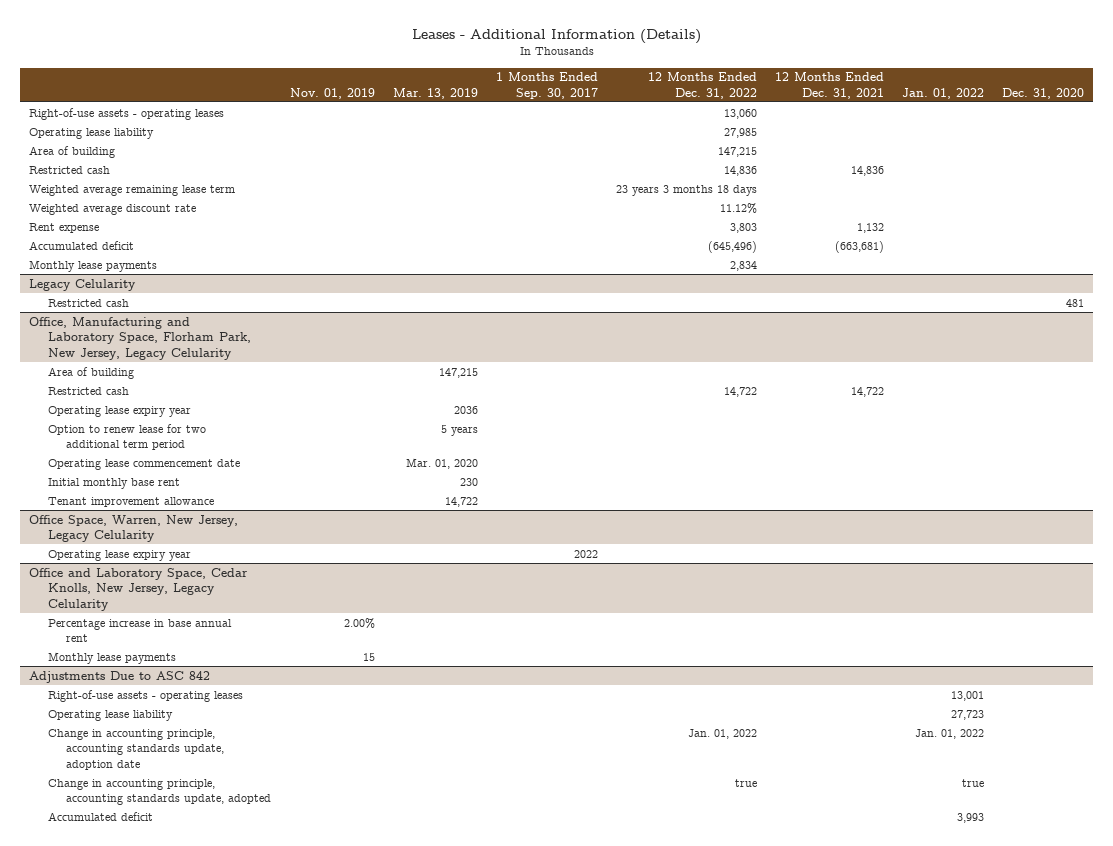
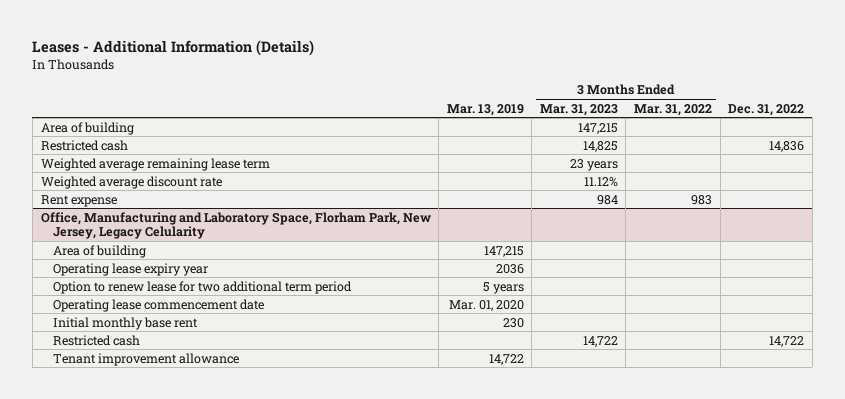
- | Nov. 01, 2019 | Mar. 13, 2019 | 1 Months Ended Sep. 30, 2017 | 12 Months Ended Dec. 31, 2022 | 12 Months Ended Dec. 31, 2021 | Jan. 01, 2022 | Dec. 31, 2020
+ | Mar. 13, 2019 | 3 Months Ended Mar. 31, 2023 | 3 Months Ended Mar. 31, 2022 | Dec. 31, 2022
- Right-of-use assets - operating leases | | | | 13,060 | | |
- Operating lease liability | | | | 27,985 | | |
- Accumulated deficit | | | | (645,496) | (663,681) | |
- Monthly lease payments | | | | 2,834 | | |
- Legacy Celularity
- Restricted cash | | | | | | | 481
@ Office, Manufacturing and Laboratory Space, Florham Park, New Jersey, Legacy Celularity
moved down: Restricted cash | | 14,722 | | 14,722
- Office Space, Warren, New Jersey, Legacy Celularity
- Operating lease expiry year | | | 2022 | | | |
- Office and Laboratory Space, Cedar Knolls, New Jersey, Legacy Celularity
- Percentage increase in base annual rent | 2.00% | | | | | |
- Monthly lease payments | 15 | | | | | |
- Adjustments Due to ASC 842
- Right-of-use assets - operating leases | | | | | | 13,001 |
- Operating lease liability | | | | | | 27,723 |
- Change in accounting principle, accounting standards update, adoption date | | | | Jan. 01, 2022 | | Jan. 01, 2022 |
- Change in accounting principle, accounting standards update, adopted | | | | true | | true |
- Accumulated deficit | | | | | | 3,993 |

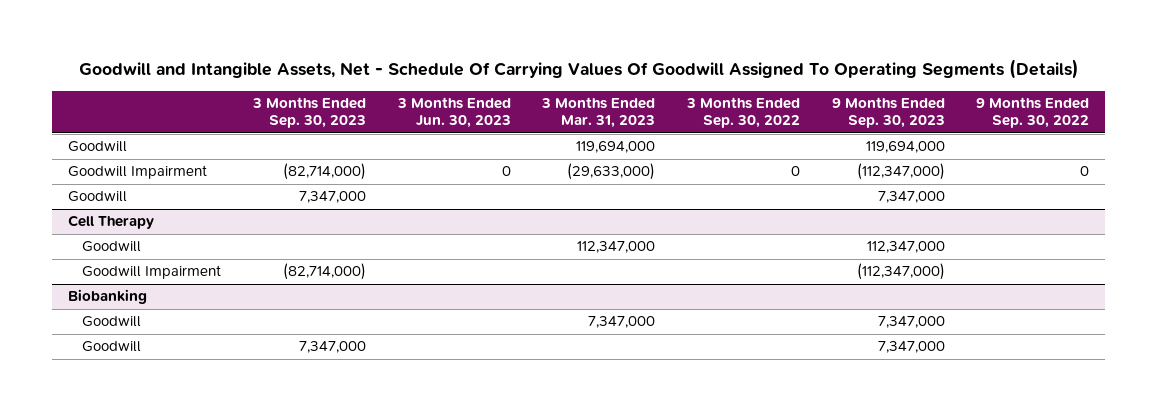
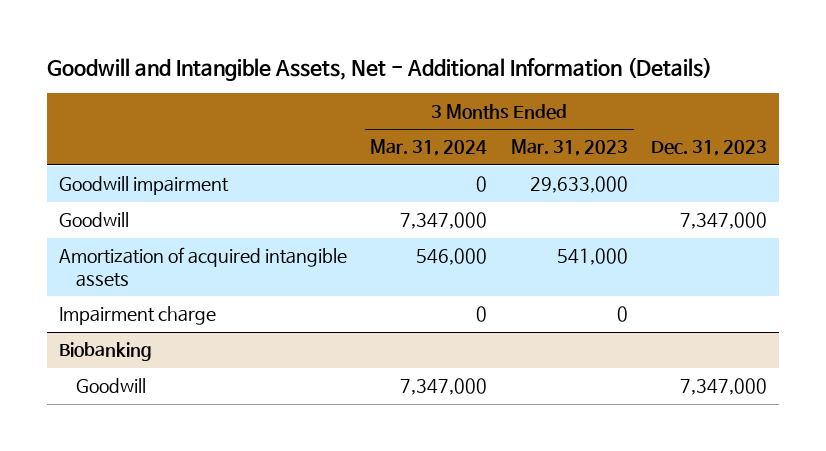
- Goodwill and Intangible Assets, Net - Schedule Of Carrying Values Of Goodwill Assigned To Operating Segments (Details)
+ Goodwill and Intangible Assets, Net - Additional Information (Details)
- | 3 Months Ended Sep. 30, 2023 | 3 Months Ended Jun. 30, 2023 | 3 Months Ended Mar. 31, 2023 | 3 Months Ended Sep. 30, 2022 | 9 Months Ended Sep. 30, 2023 | 9 Months Ended Sep. 30, 2022
+ | 3 Months Ended Mar. 31, 2024 | 3 Months Ended Mar. 31, 2023 | Dec. 31, 2023
- Goodwill | | | 119,694,000 | | 119,694,000 |
- Goodwill Impairment | (82,714,000) | 0 | (29,633,000) | 0 | (112,347,000) | 0
+ Goodwill impairment | 0 | 29,633,000 |
- Cell Therapy
- Goodwill | | | 112,347,000 | | 112,347,000 |
- Goodwill Impairment | (82,714,000) | | | | (112,347,000) |
+ Amortization of acquired intangible assets | 546,000 | 541,000 |
+ Impairment charge | 0 | 0 |
@ Biobanking
- Goodwill | | | 7,347,000 | | 7,347,000 |

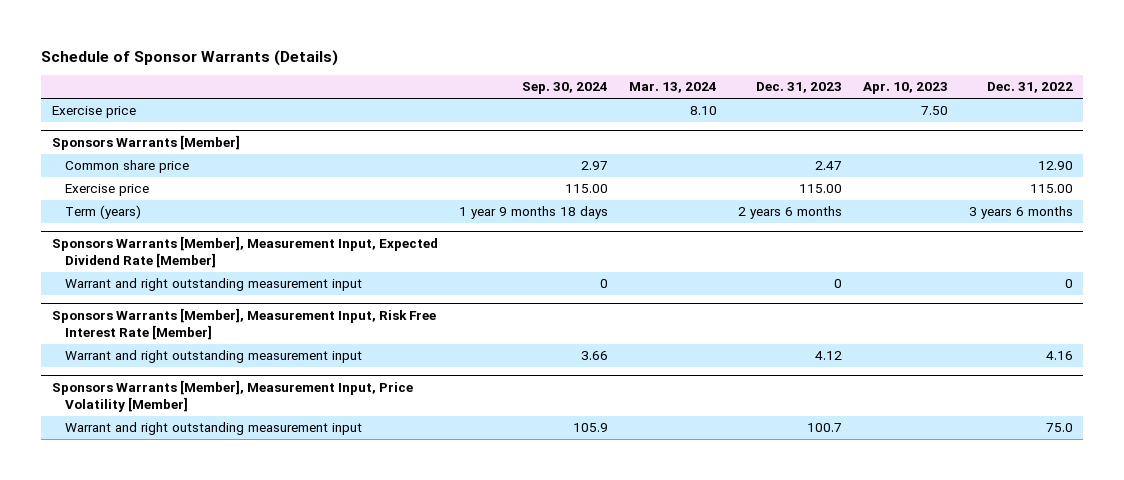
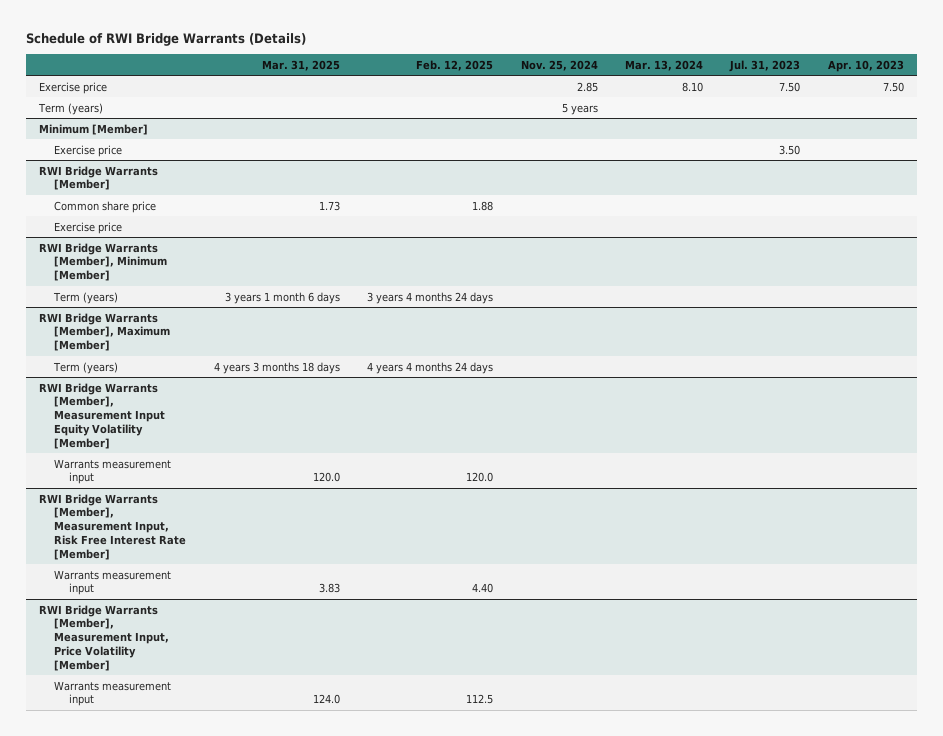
- Schedule of Sponsor Warrants (Details)
+ Schedule of RWI Bridge Warrants (Details)
- | Sep. 30, 2024 | Mar. 13, 2024 | Dec. 31, 2023 | Apr. 10, 2023 | Dec. 31, 2022
+ | Mar. 31, 2025 | Feb. 12, 2025 | Nov. 25, 2024 | Mar. 13, 2024 | Jul. 31, 2023 | Apr. 10, 2023
- Sponsors Warrants [Member]
- Common share price | 2.97 | | 2.47 | | 12.90
- Exercise price | 115.00 | | 115.00 | | 115.00
- Term (years) | 1 year 9 months 18 days | | 2 years 6 months | | 3 years 6 months
- Sponsors Warrants [Member], Measurement Input, Expected Dividend Rate [Member]
- Warrant and right outstanding measurement input | 0 | | 0 | | 0
- Sponsors Warrants [Member], Measurement Input, Risk Free Interest Rate [Member]
- Warrant and right outstanding measurement input | 3.66 | | 4.12 | | 4.16
- Sponsors Warrants [Member], Measurement Input, Price Volatility [Member]
- Warrant and right outstanding measurement input | 105.9 | | 100.7 | | 75.0
+ Term (years) | | | 5 years | | |
+ Minimum [Member]
+ Exercise price | | | | | 3.50 |
+ RWI Bridge Warrants [Member]
+ Common share price | 1.73 | 1.88 | | | |
+ Exercise price
+ RWI Bridge Warrants [Member], Minimum [Member]
+ Term (years) | 3 years 1 month 6 days | 3 years 4 months 24 days | | | |
+ RWI Bridge Warrants [Member], Maximum [Member]
+ Term (years) | 4 years 3 months 18 days | 4 years 4 months 24 days | | | |
+ RWI Bridge Warrants [Member], Measurement Input Equity Volatility [Member]
+ Warrants measurement input | 120.0 | 120.0 | | | |
+ RWI Bridge Warrants [Member], Measurement Input, Risk Free Interest Rate [Member]
+ Warrants measurement input | 3.83 | 4.40 | | | |
+ RWI Bridge Warrants [Member], Measurement Input, Price Volatility [Member]
+ Warrants measurement input | 124.0 | 112.5 | | | |

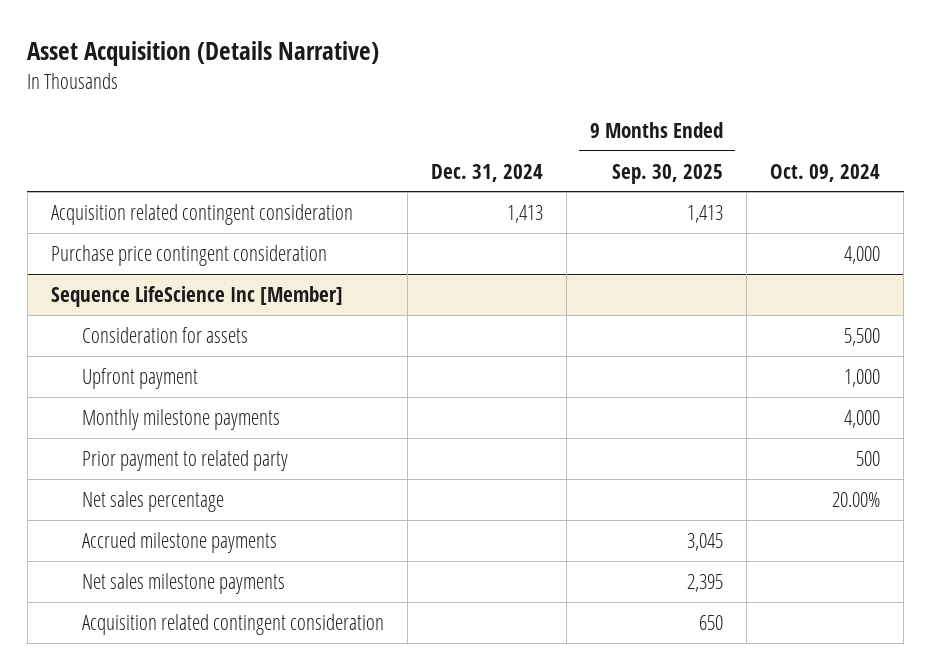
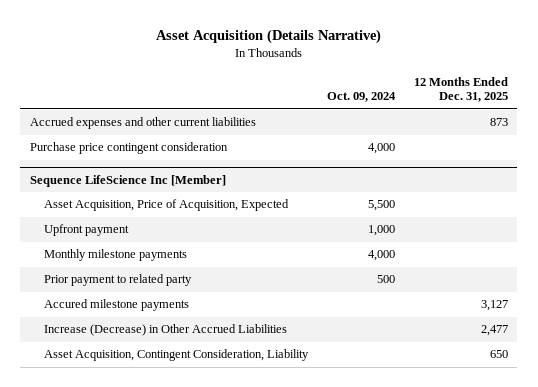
- | Dec. 31, 2024 | 9 Months Ended Sep. 30, 2025 | Oct. 09, 2024
+ | Oct. 09, 2024 | 12 Months Ended Dec. 31, 2025
- Acquisition related contingent consideration | 1,413 | 1,413 |
+ Accrued expenses and other current liabilities | | 873
@ Sequence LifeScience Inc [Member]
- Consideration for assets | | | 5,500
+ Asset Acquisition, Price of Acquisition, Expected | 5,500 |
- Net sales percentage | | | 20.00%
- Accrued milestone payments | | 3,045 |
- Net sales milestone payments | | 2,395 |
- Acquisition related contingent consideration | | 650 |
+ Accured milestone payments | | 3,127
+ Increase (Decrease) in Other Accrued Liabilities | | 2,477
+ Asset Acquisition, Contingent Consideration, Liability | | 650

